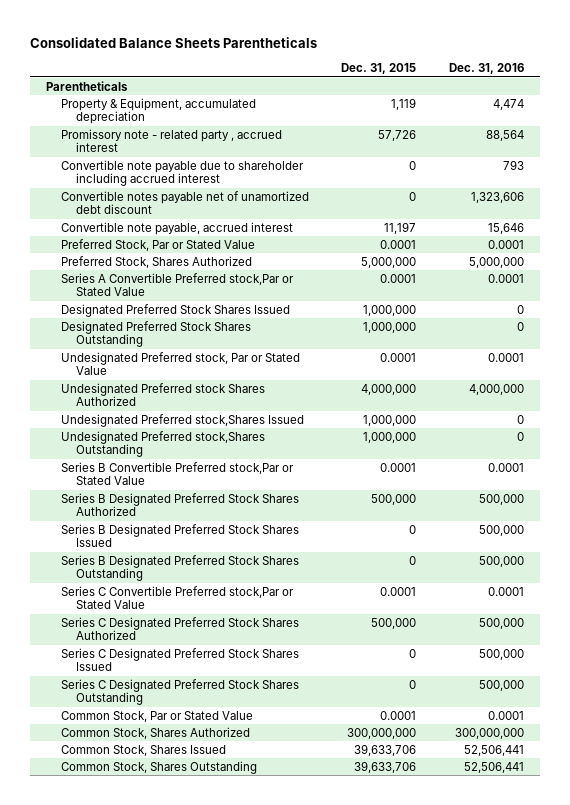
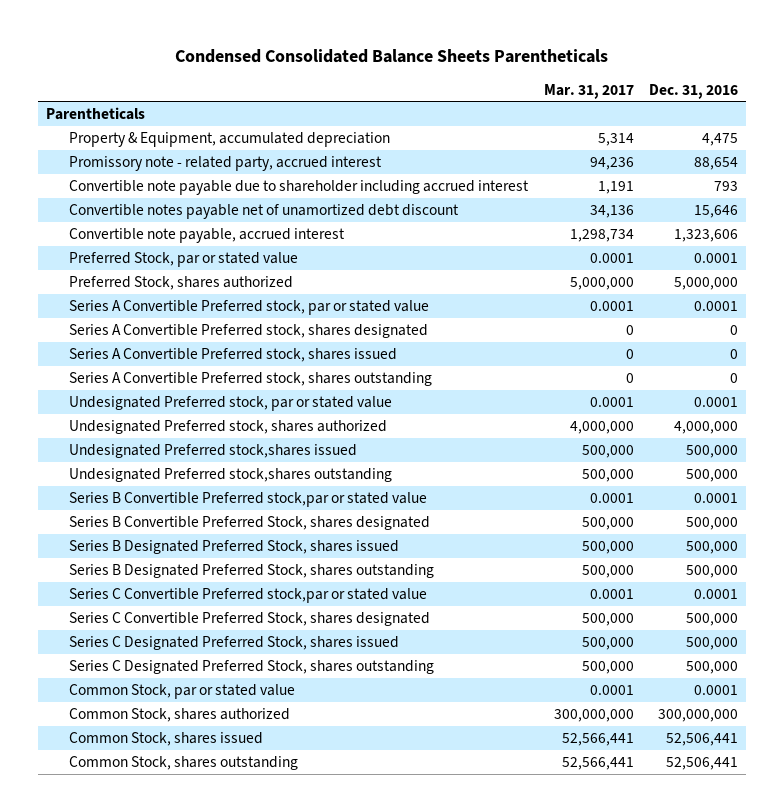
- Consolidated Balance Sheets Parentheticals
+ Condensed Consolidated Balance Sheets Parentheticals
- | Dec. 31, 2015 | Dec. 31, 2016
+ | Mar. 31, 2017 | Dec. 31, 2016
- Property & Equipment, accumulated depreciation | 1,119 | 4,474
- Promissory note - related party , accrued interest | 57,726 | 88,564
+ Property & Equipment, accumulated depreciation | 5,314 | 4,475
+ Promissory note - related party, accrued interest | 94,236 | 88,654
- Convertible notes payable net of unamortized debt discount | 0 | 1,323,606
- Convertible note payable, accrued interest | 11,197 | 15,646
- Preferred Stock, Par or Stated Value | 0.0001 | 0.0001
- Preferred Stock, Shares Authorized | 5,000,000 | 5,000,000
- Series A Convertible Preferred stock,Par or Stated Value | 0.0001 | 0.0001
- Designated Preferred Stock Shares Issued | 1,000,000 | 0
- Designated Preferred Stock Shares Outstanding | 1,000,000 | 0
- Undesignated Preferred stock, Par or Stated Value | 0.0001 | 0.0001
- Undesignated Preferred stock Shares Authorized | 4,000,000 | 4,000,000
- Undesignated Preferred stock,Shares Issued | 1,000,000 | 0
- Undesignated Preferred stock,Shares Outstanding | 1,000,000 | 0
- Series B Convertible Preferred stock,Par or Stated Value | 0.0001 | 0.0001
- Series B Designated Preferred Stock Shares Authorized | 500,000 | 500,000
- Series B Designated Preferred Stock Shares Issued | 0 | 500,000
- Series B Designated Preferred Stock Shares Outstanding | 0 | 500,000
- Series C Convertible Preferred stock,Par or Stated Value | 0.0001 | 0.0001
- Series C Designated Preferred Stock Shares Authorized | 500,000 | 500,000
- Series C Designated Preferred Stock Shares Issued | 0 | 500,000
- Series C Designated Preferred Stock Shares Outstanding | 0 | 500,000
- Common Stock, Par or Stated Value | 0.0001 | 0.0001
- Common Stock, Shares Authorized | 300,000,000 | 300,000,000
- Common Stock, Shares Issued | 39,633,706 | 52,506,441
- Common Stock, Shares Outstanding | 39,633,706 | 52,506,441
+ Convertible notes payable net of unamortized debt discount | 34,136 | 15,646
+ Convertible note payable, accrued interest | 1,298,734 | 1,323,606
+ Preferred Stock, par or stated value | 0.0001 | 0.0001
+ Preferred Stock, shares authorized | 5,000,000 | 5,000,000
+ Series A Convertible Preferred stock, par or stated value | 0.0001 | 0.0001
+ Series A Convertible Preferred stock, shares designated | 0 | 0
+ Series A Convertible Preferred stock, shares issued | 0 | 0
+ Series A Convertible Preferred stock, shares outstanding | 0 | 0
+ Undesignated Preferred stock, par or stated value | 0.0001 | 0.0001
+ Undesignated Preferred stock, shares authorized | 4,000,000 | 4,000,000
+ Undesignated Preferred stock,shares issued | 500,000 | 500,000
+ Undesignated Preferred stock,shares outstanding | 500,000 | 500,000
+ Series B Convertible Preferred stock,par or stated value | 0.0001 | 0.0001
+ Series B Convertible Preferred Stock, shares designated | 500,000 | 500,000
+ Series B Designated Preferred Stock, shares issued | 500,000 | 500,000
+ Series B Designated Preferred Stock, shares outstanding | 500,000 | 500,000
+ Series C Convertible Preferred stock,par or stated value | 0.0001 | 0.0001
+ Series C Convertible Preferred Stock, shares designated | 500,000 | 500,000
+ Series C Designated Preferred Stock, shares issued | 500,000 | 500,000
+ Series C Designated Preferred Stock, shares outstanding | 500,000 | 500,000
+ Common Stock, par or stated value | 0.0001 | 0.0001
+ Common Stock, shares authorized | 300,000,000 | 300,000,000
+ Common Stock, shares issued | 52,566,441 | 52,506,441
+ Common Stock, shares outstanding | 52,566,441 | 52,506,441

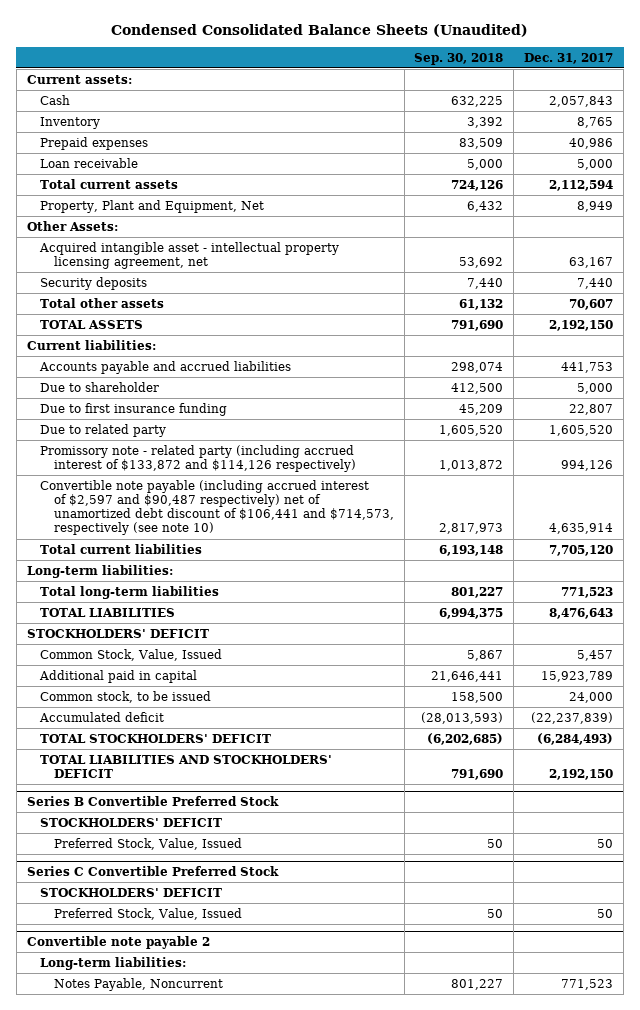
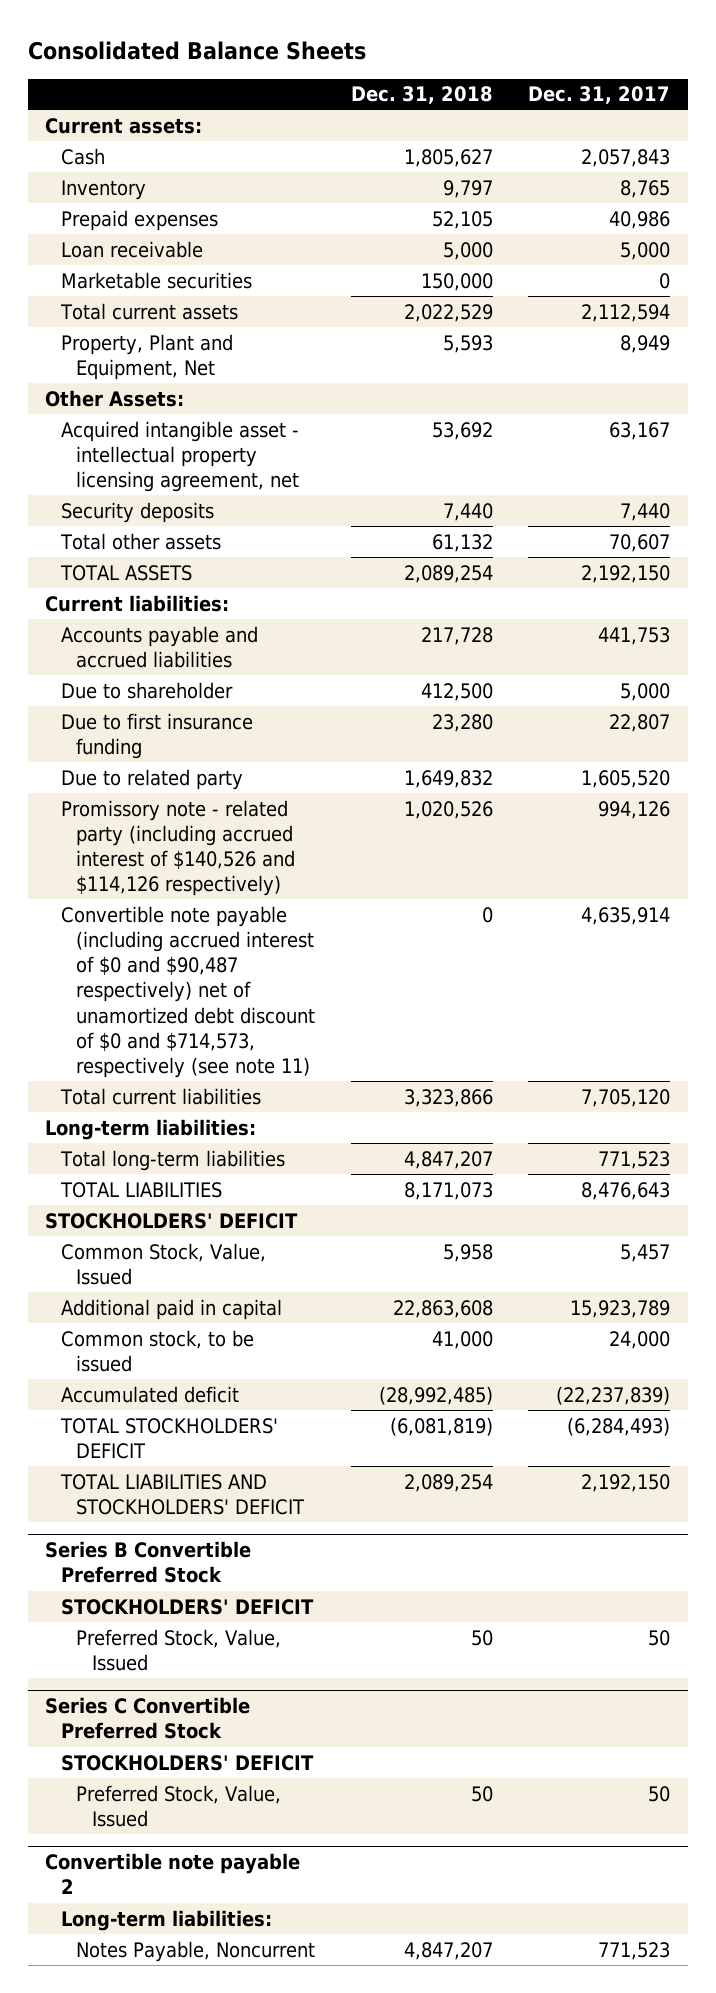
- Condensed Consolidated Balance Sheets (Unaudited)
+ Consolidated Balance Sheets
- | Sep. 30, 2018 | Dec. 31, 2017
+ | Dec. 31, 2018 | Dec. 31, 2017
+ Marketable securities | 150,000 | 0
- Promissory note - related party (including accrued interest of $133,872 and $114,126 respectively) | 1,013,872 | 994,126
- Convertible note payable (including accrued interest of $2,597 and $90,487 respectively) net of unamortized debt discount of $106,441 and $714,573, respectively (see note 10) | 2,817,973 | 4,635,914
+ Promissory note - related party (including accrued interest of $140,526 and $114,126 respectively) | 1,020,526 | 994,126
+ Convertible note payable (including accrued interest of $0 and $90,487 respectively) net of unamortized debt discount of $0 and $714,573, respectively (see note 11) | 0 | 4,635,914

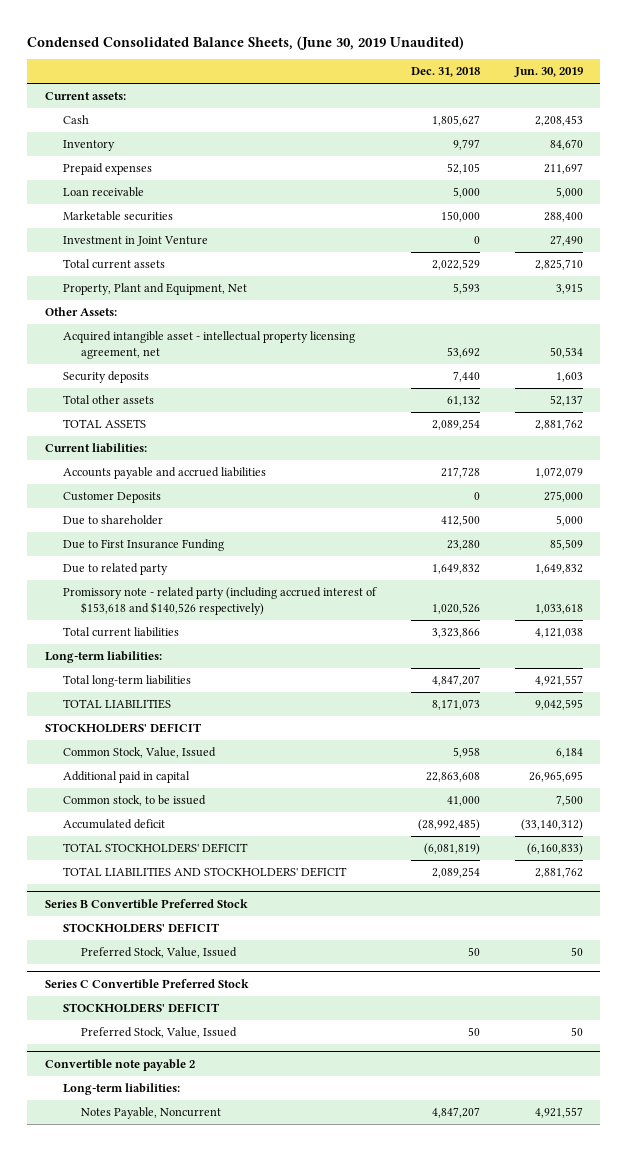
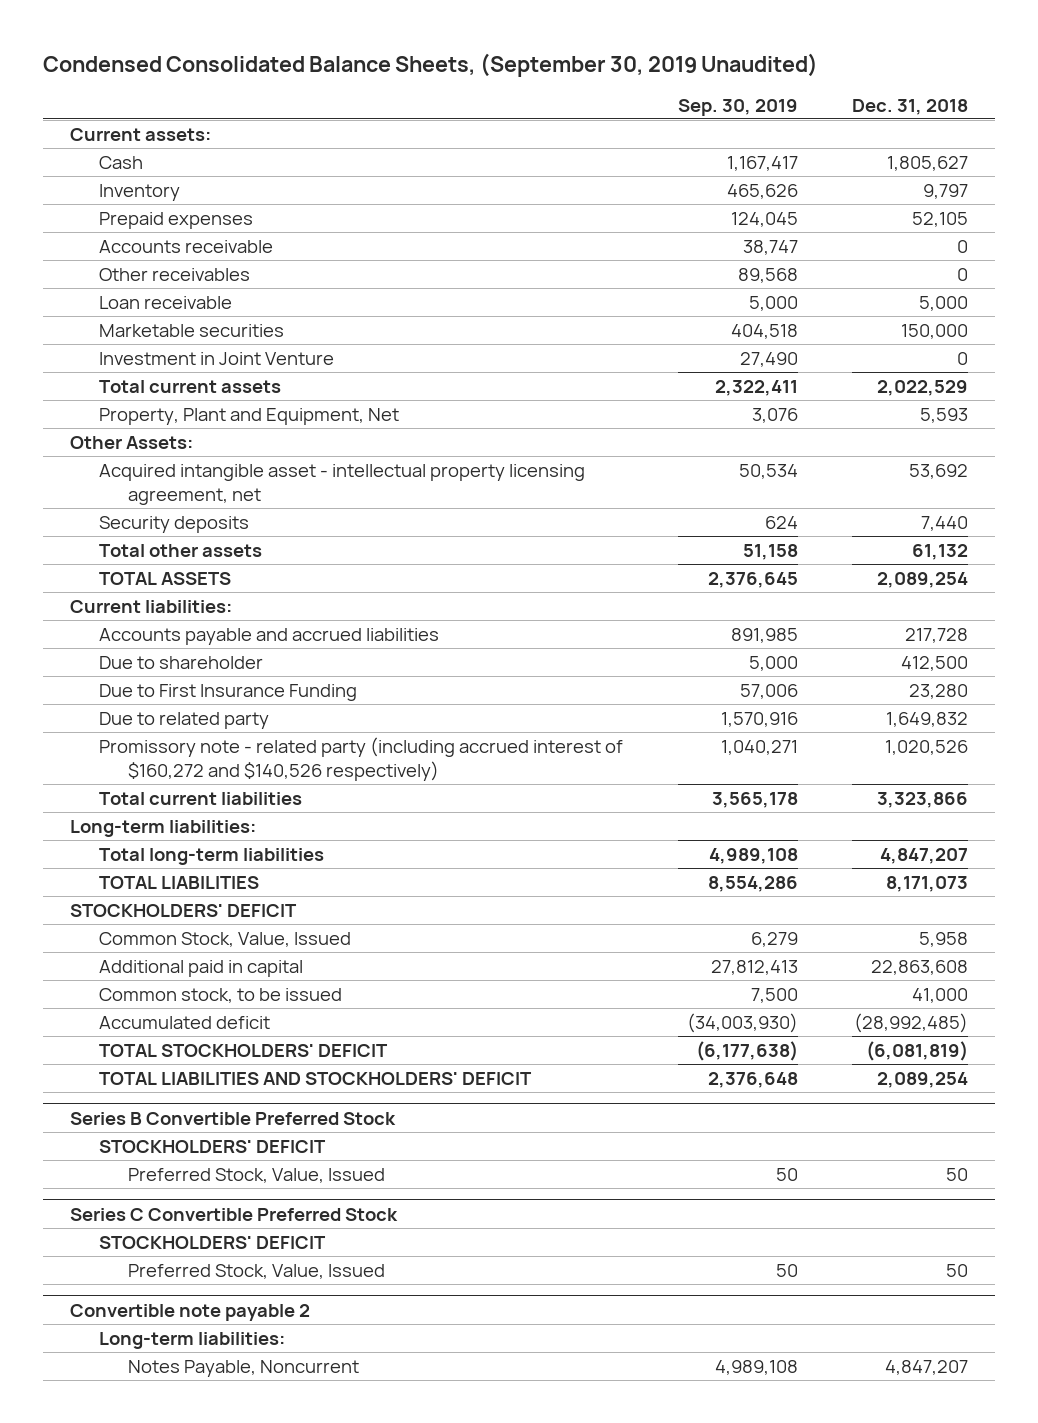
- Condensed Consolidated Balance Sheets, (June 30, 2019 Unaudited)
+ Condensed Consolidated Balance Sheets, (September 30, 2019 Unaudited)
- | Dec. 31, 2018 | Jun. 30, 2019
+ | Sep. 30, 2019 | Dec. 31, 2018
+ Accounts receivable | 38,747 | 0
+ Other receivables | 89,568 | 0
- Customer Deposits | 0 | 275,000
- Promissory note - related party (including accrued interest of $153,618 and $140,526 respectively) | 1,020,526 | 1,033,618
+ Promissory note - related party (including accrued interest of $160,272 and $140,526 respectively) | 1,040,271 | 1,020,526

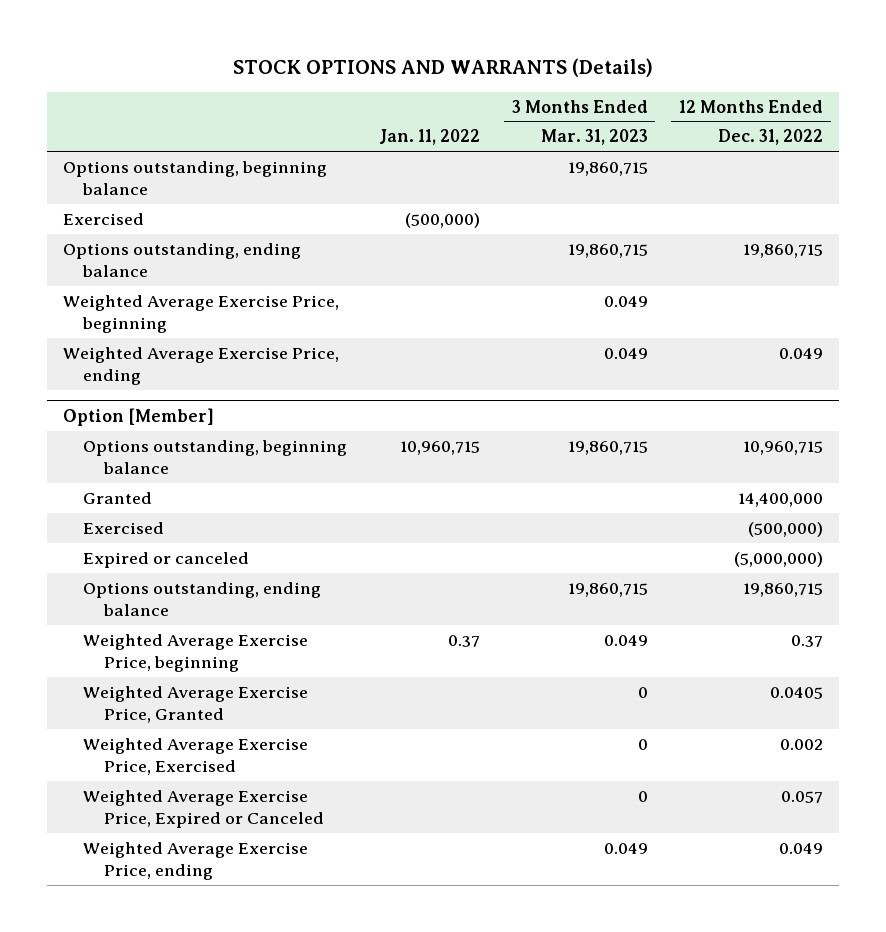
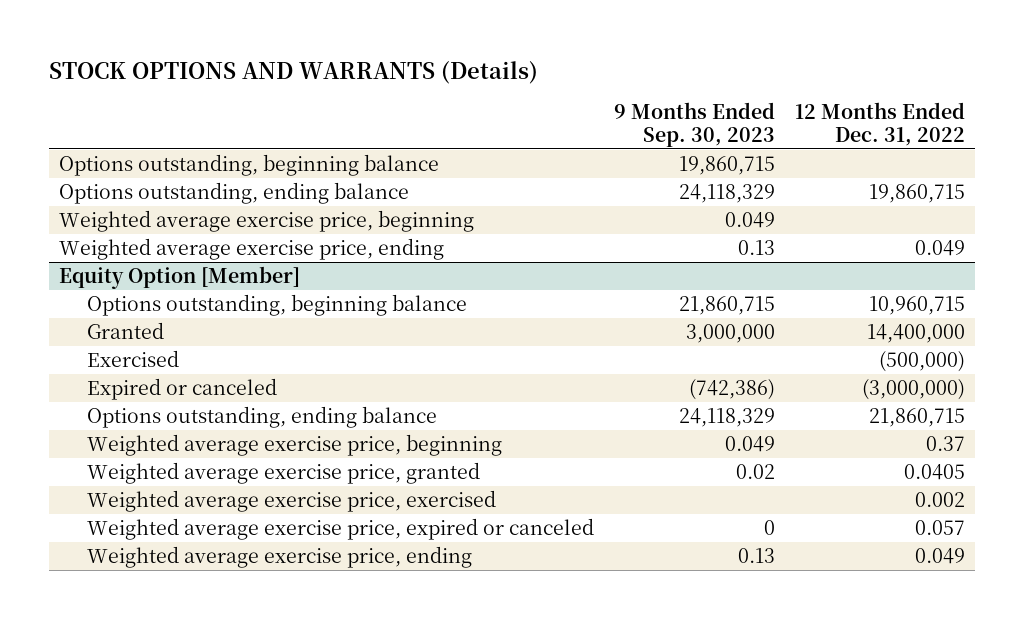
- | Jan. 11, 2022 | 3 Months Ended Mar. 31, 2023 | 12 Months Ended Dec. 31, 2022
+ | 9 Months Ended Sep. 30, 2023 | 12 Months Ended Dec. 31, 2022
- Exercised | (500,000) | |
- Weighted Average Exercise Price, beginning | | 0.049 |
- Weighted Average Exercise Price, ending | | 0.049 | 0.049
- Option [Member]
+ Weighted average exercise price, beginning | 0.049 |
+ Weighted average exercise price, ending | 0.13 | 0.049
+ Equity Option [Member]
- Expired or canceled | | | (5,000,000)
- Options outstanding, ending balance | | 19,860,715 | 19,860,715
- Weighted Average Exercise Price, beginning | 0.37 | 0.049 | 0.37
- Weighted Average Exercise Price, Granted | | 0 | 0.0405
- Weighted Average Exercise Price, Exercised | | 0 | 0.002
- Weighted Average Exercise Price, Expired or Canceled | | 0 | 0.057
- Weighted Average Exercise Price, ending | | 0.049 | 0.049
+ Expired or canceled | (742,386) | (3,000,000)
+ Options outstanding, ending balance | 24,118,329 | 21,860,715
+ Weighted average exercise price, beginning | 0.049 | 0.37
+ Weighted average exercise price, granted | 0.02 | 0.0405
+ Weighted average exercise price, exercised | | 0.002
+ Weighted average exercise price, expired or canceled | 0 | 0.057
+ Weighted average exercise price, ending | 0.13 | 0.049

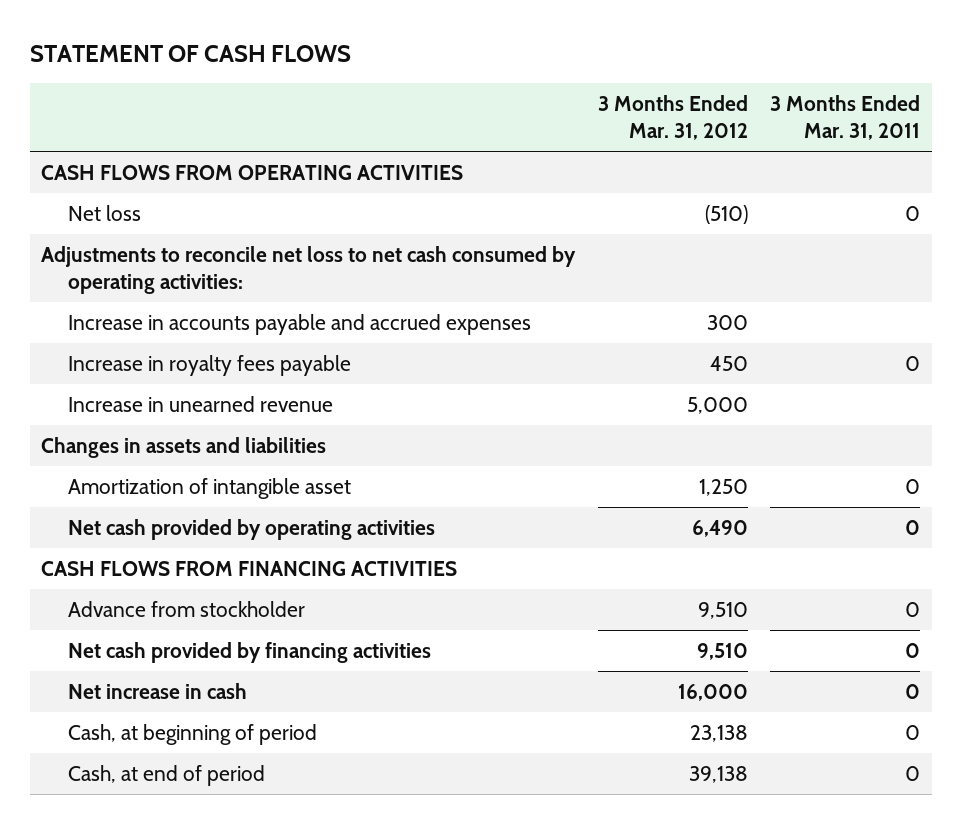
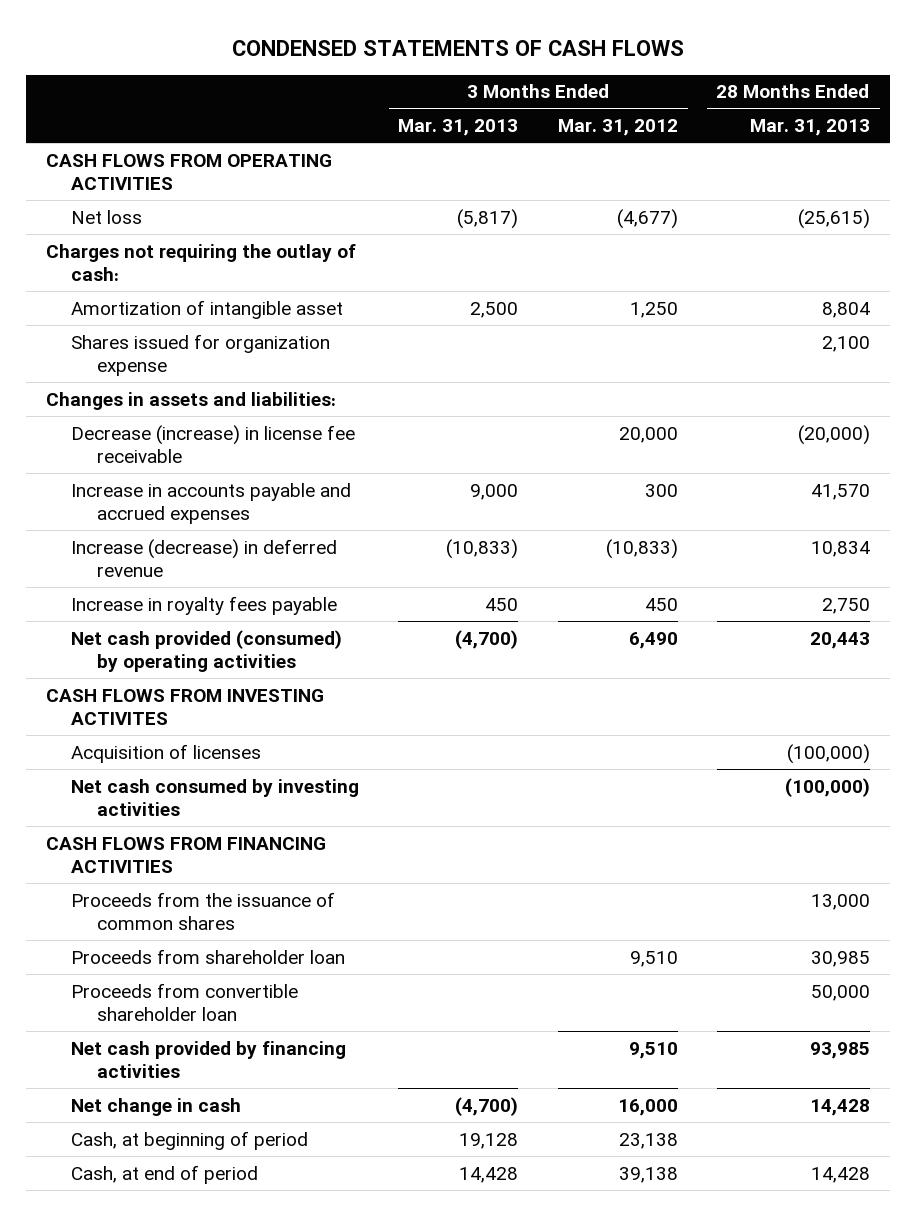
- STATEMENT OF CASH FLOWS
+ CONDENSED STATEMENTS OF CASH FLOWS
- | 3 Months Ended Mar. 31, 2012 | 3 Months Ended Mar. 31, 2011
+ | 3 Months Ended Mar. 31, 2013 | 3 Months Ended Mar. 31, 2012 | 28 Months Ended Mar. 31, 2013
- Net loss | (510) | 0
- Adjustments to reconcile net loss to net cash consumed by operating activities:
+ Net loss | (5,817) | (4,677) | (25,615)
+ Charges not requiring the outlay of cash:
moved up: Amortization of intangible asset | 2,500 | 1,250 | 8,804
+ Shares issued for organization expense | | | 2,100
+ Changes in assets and liabilities:
+ Decrease (increase) in license fee receivable | | 20,000 | (20,000)
+ Increase (decrease) in deferred revenue | (10,833) | (10,833) | 10,834
- Increase in unearned revenue | 5,000 |
- Changes in assets and liabilities
- Net cash provided by operating activities | 6,490 | 0
+ Net cash provided (consumed) by operating activities | (4,700) | 6,490 | 20,443
+ CASH FLOWS FROM INVESTING ACTIVITES
+ Acquisition of licenses | | | (100,000)
+ Net cash consumed by investing activities | | | (100,000)
- Advance from stockholder | 9,510 | 0
+ Proceeds from the issuance of common shares | | | 13,000
+ Proceeds from shareholder loan | | 9,510 | 30,985
+ Proceeds from convertible shareholder loan | | | 50,000
- Net increase in cash | 16,000 | 0
+ Net change in cash | (4,700) | 16,000 | 14,428

